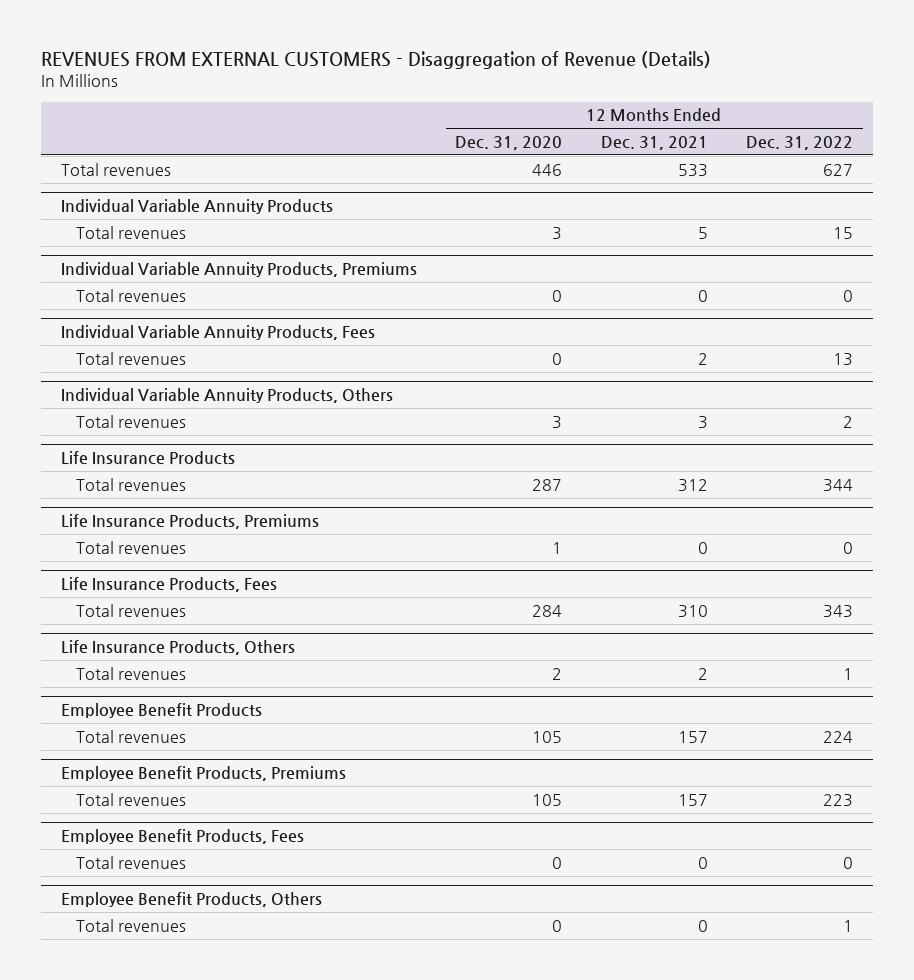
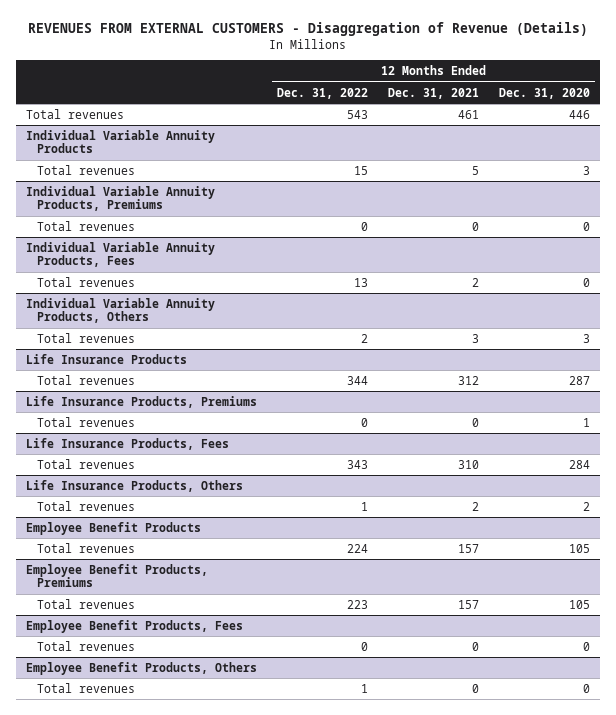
- | 12 Months Ended Dec. 31, 2020 | 12 Months Ended Dec. 31, 2021 | 12 Months Ended Dec. 31, 2022
+ | 12 Months Ended Dec. 31, 2022 | 12 Months Ended Dec. 31, 2021 | 12 Months Ended Dec. 31, 2020
- Total revenues | 446 | 533 | 627
+ Total revenues | 543 | 461 | 446

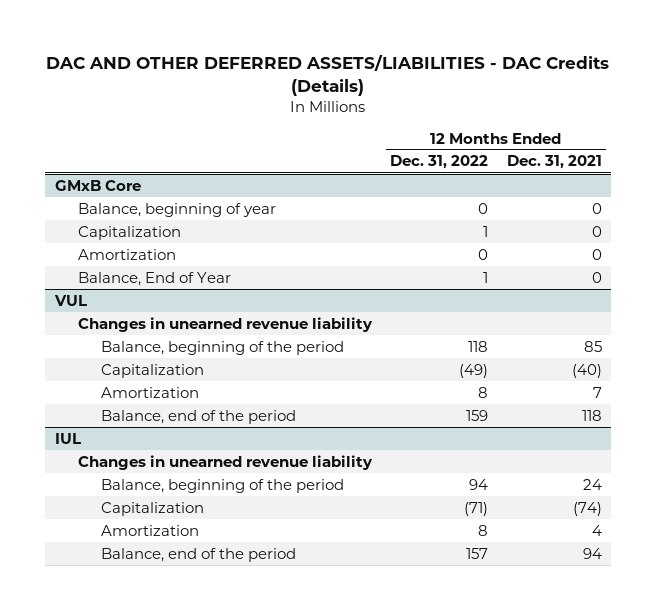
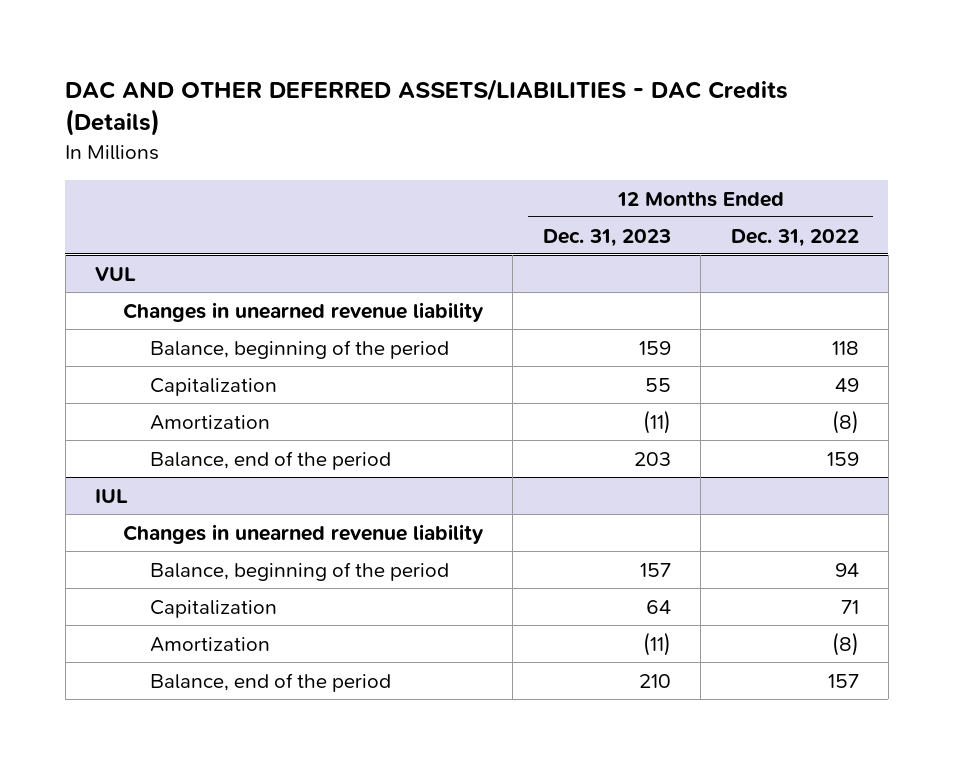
- | 12 Months Ended Dec. 31, 2022 | 12 Months Ended Dec. 31, 2021
+ | 12 Months Ended Dec. 31, 2023 | 12 Months Ended Dec. 31, 2022
- GMxB Core
- Balance, beginning of year | 0 | 0
- Capitalization | 1 | 0
- Amortization | 0 | 0
- Balance, End of Year | 1 | 0
@ VUL
- Capitalization | (49) | (40)
- Amortization | 8 | 7
+ Capitalization | 55 | 49
+ Amortization | (11) | (8)
@ IUL
- Capitalization | (71) | (74)
- Amortization | 8 | 4
+ Capitalization | 64 | 71
+ Amortization | (11) | (8)

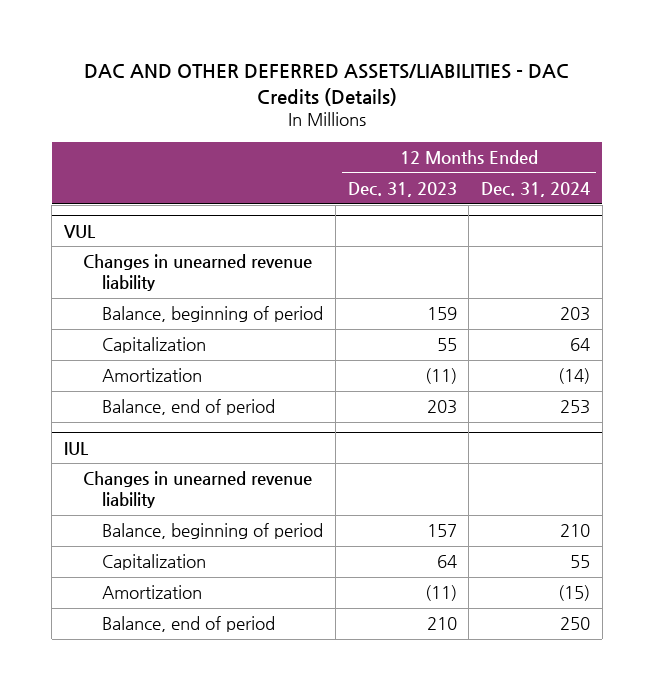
- | 12 Months Ended Dec. 31, 2023 | 12 Months Ended Dec. 31, 2022
+ | 12 Months Ended Dec. 31, 2023 | 12 Months Ended Dec. 31, 2024
@ VUL
- Balance, beginning of the period | 159 | 118
+ Balance, beginning of period | 159 | 203
- Balance, end of the period | 203 | 159
+ Balance, end of period | 203 | 253
@ IUL
- Balance, beginning of the period | 157 | 94
+ Balance, beginning of period | 157 | 210
- Balance, end of the period | 210 | 157
+ Balance, end of period | 210 | 250

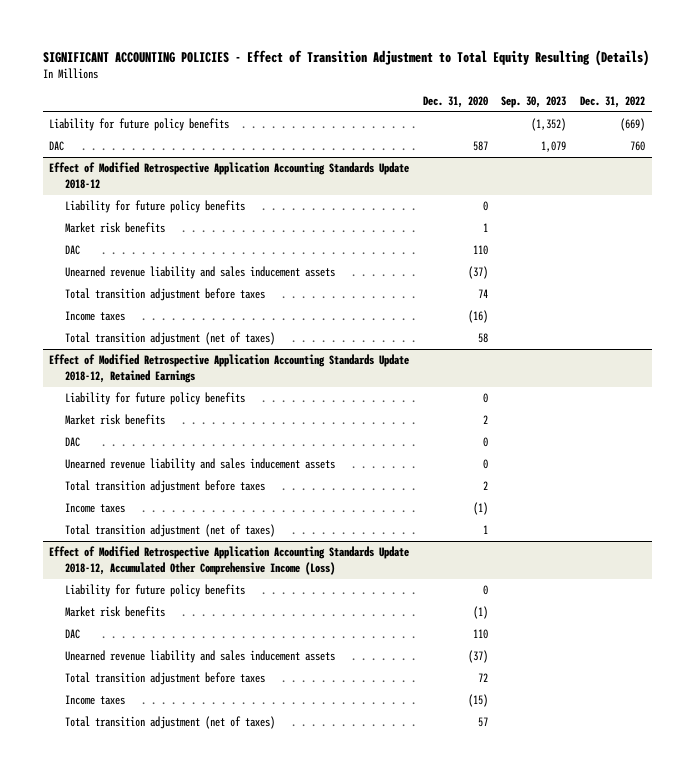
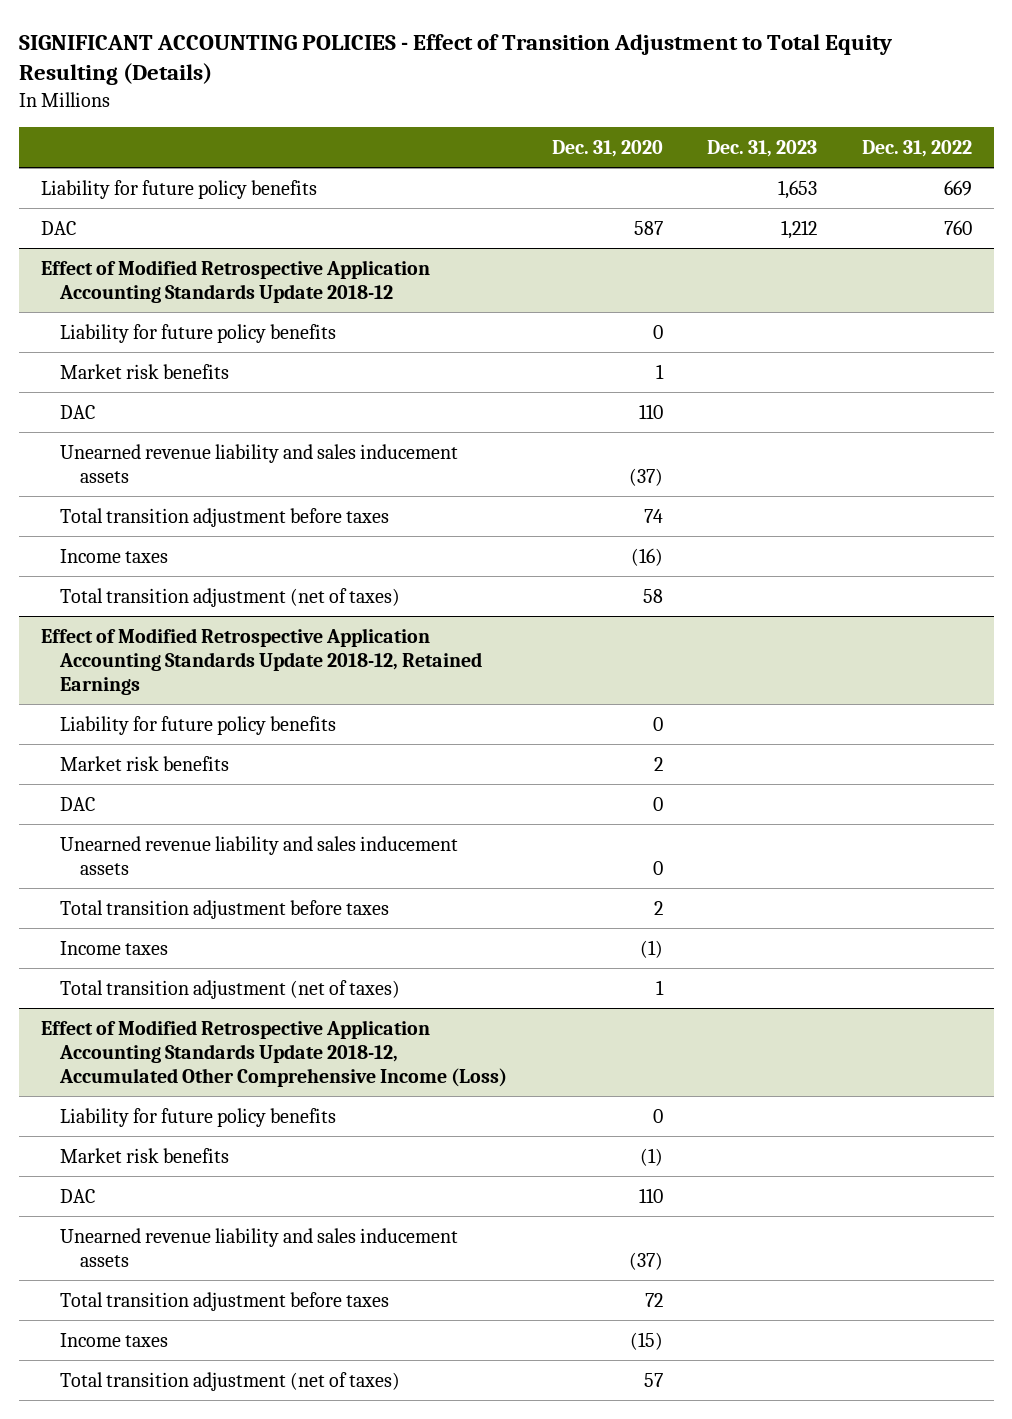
- | Dec. 31, 2020 | Sep. 30, 2023 | Dec. 31, 2022
+ | Dec. 31, 2020 | Dec. 31, 2023 | Dec. 31, 2022
- Liability for future policy benefits | | (1,352) | (669)
+ Liability for future policy benefits | | 1,653 | 669

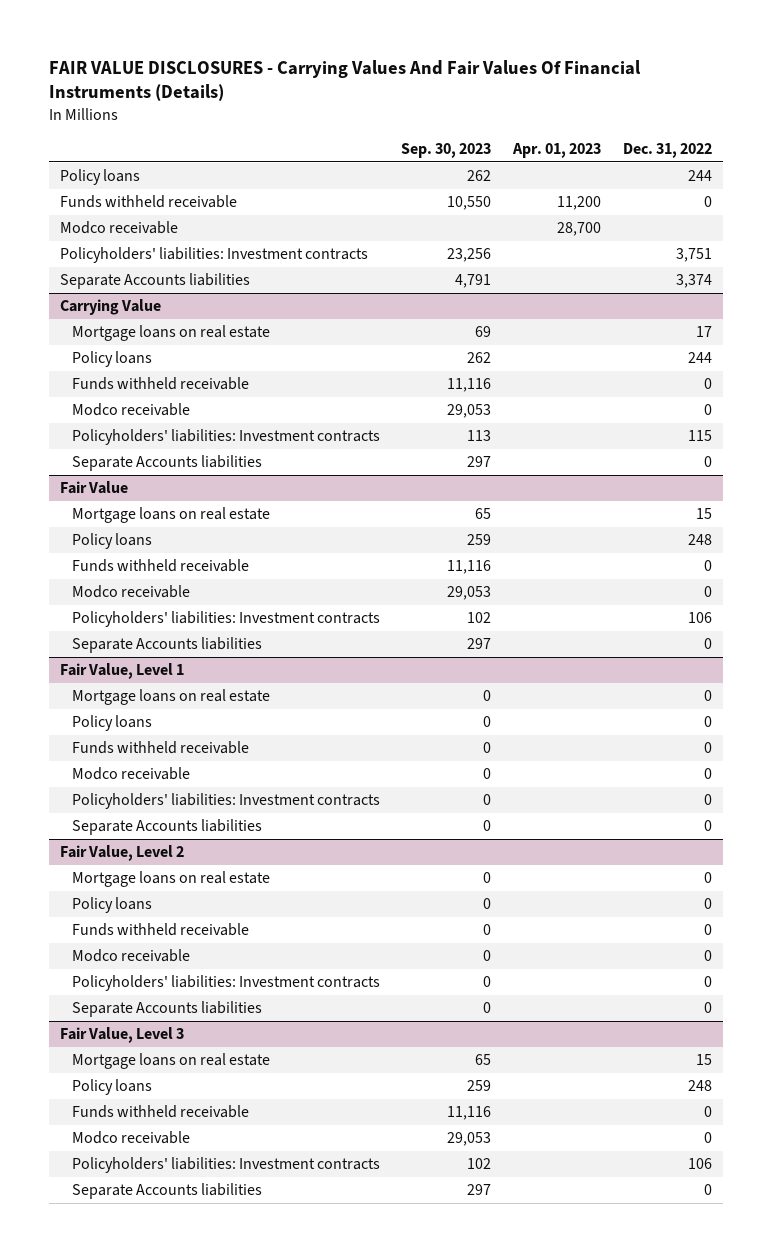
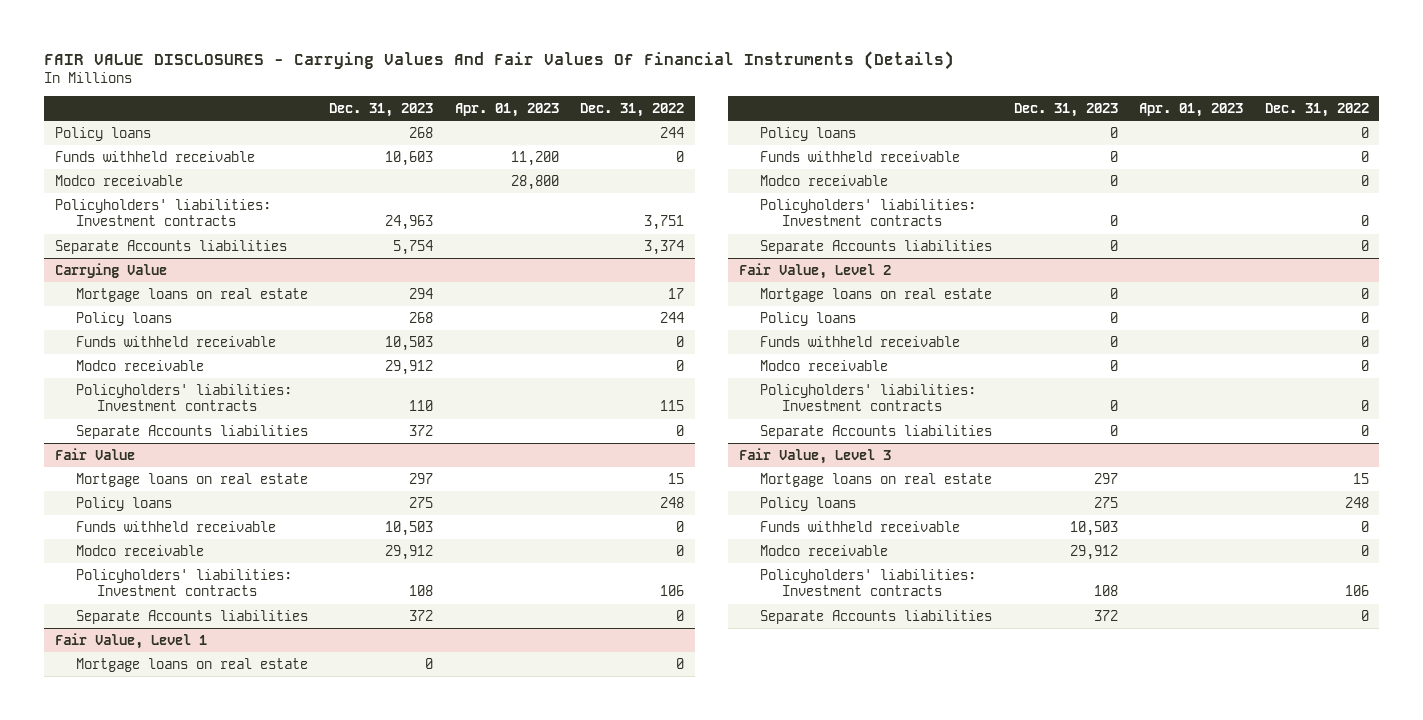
- | Sep. 30, 2023 | Apr. 01, 2023 | Dec. 31, 2022
+ | Dec. 31, 2023 | Apr. 01, 2023 | Dec. 31, 2022
- Modco receivable | | 28,700 |
+ Modco receivable | | 28,800 |

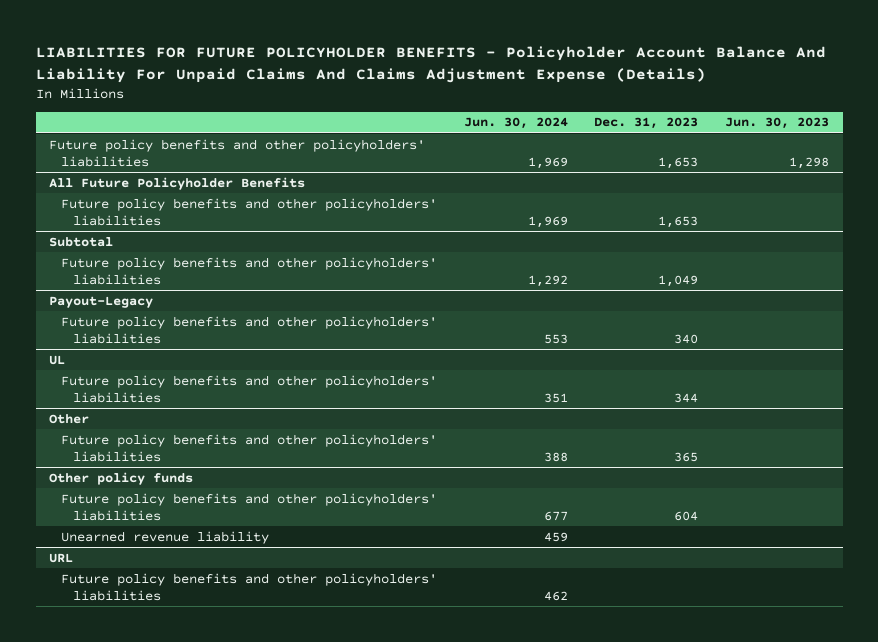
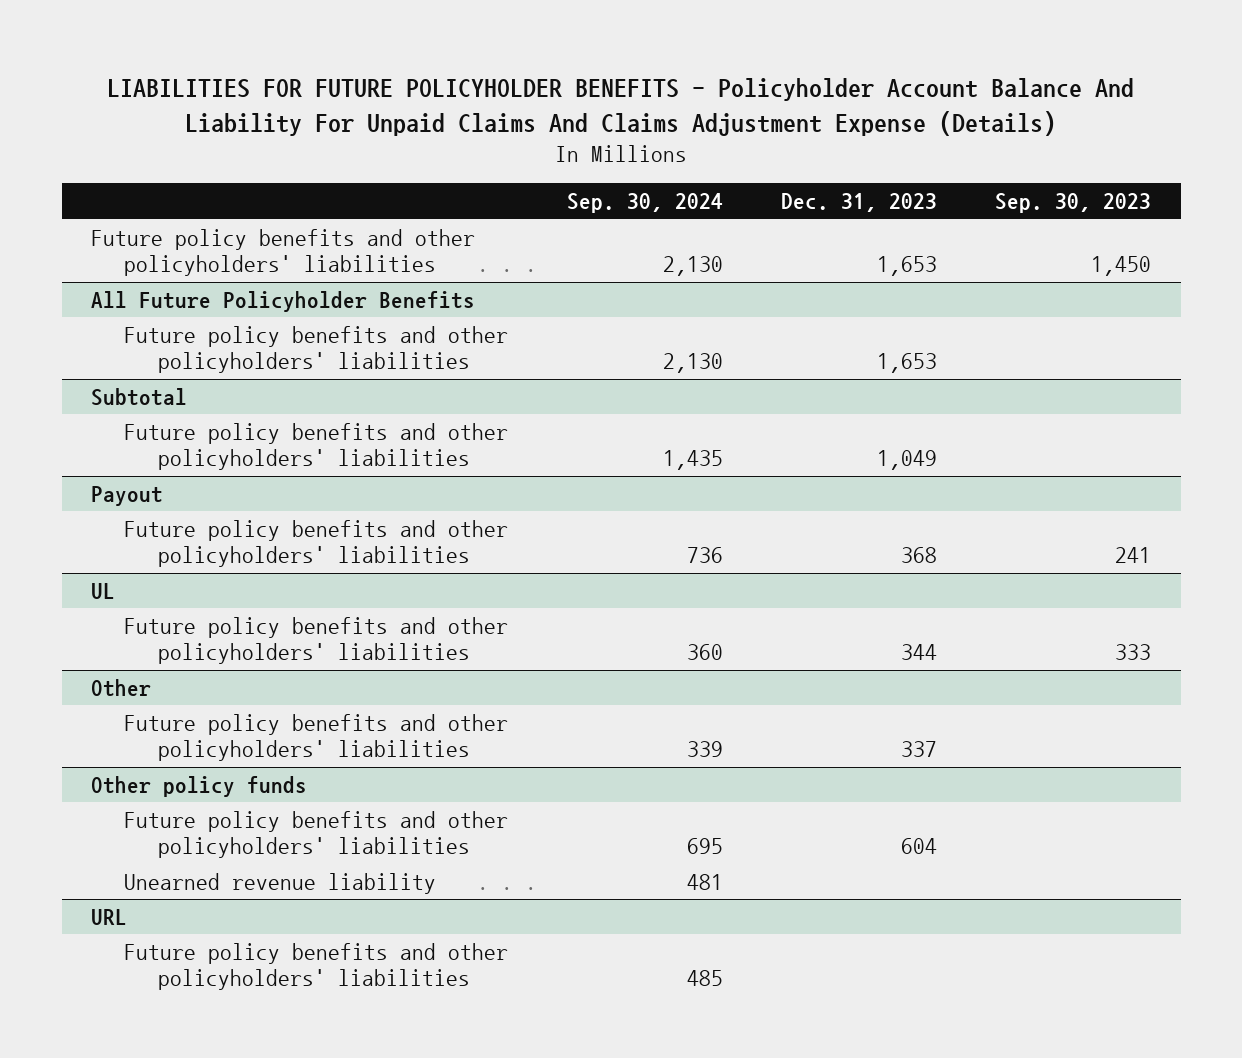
- | Jun. 30, 2024 | Dec. 31, 2023 | Jun. 30, 2023
+ | Sep. 30, 2024 | Dec. 31, 2023 | Sep. 30, 2023
- Payout-Legacy
- Future policy benefits and other policyholders' liabilities | 553 | 340 |
+ Payout
+ Future policy benefits and other policyholders' liabilities | 736 | 368 | 241
@ Other
- Future policy benefits and other policyholders' liabilities | 388 | 365 |
+ Future policy benefits and other policyholders' liabilities | 339 | 337 |

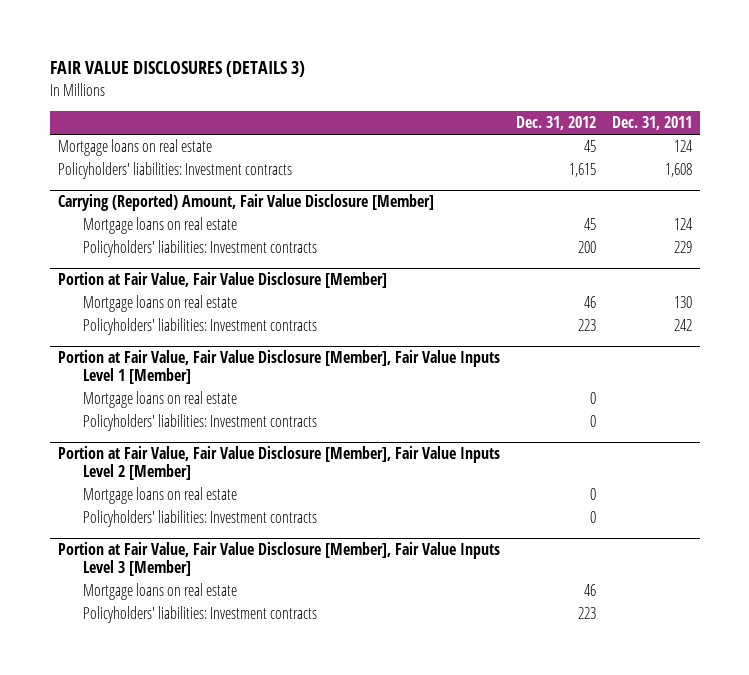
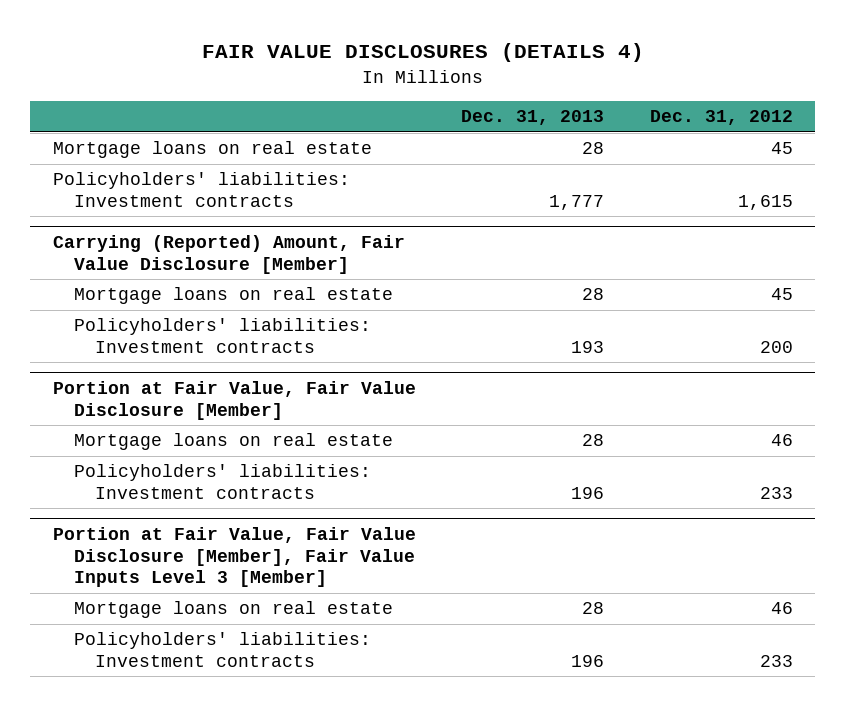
- FAIR VALUE DISCLOSURES (DETAILS 3)
+ FAIR VALUE DISCLOSURES (DETAILS 4)
- | Dec. 31, 2012 | Dec. 31, 2011
+ | Dec. 31, 2013 | Dec. 31, 2012
@ Portion at Fair Value, Fair Value Disclosure [Member]
- Policyholders' liabilities: Investment contracts | 223 | 242
- Portion at Fair Value, Fair Value Disclosure [Member], Fair Value Inputs Level 1 [Member]
- Mortgage loans on real estate | 0 |
- Policyholders' liabilities: Investment contracts | 0 |
- Portion at Fair Value, Fair Value Disclosure [Member], Fair Value Inputs Level 2 [Member]
- Mortgage loans on real estate | 0 |
- Policyholders' liabilities: Investment contracts | 0 |
@ Portion at Fair Value, Fair Value Disclosure [Member]
+ Policyholders' liabilities: Investment contracts | 196 | 233
@ Portion at Fair Value, Fair Value Disclosure [Member], Fair Value Inputs Level 3 [Member]
- Policyholders' liabilities: Investment contracts | 223 |
+ Policyholders' liabilities: Investment contracts | 196 | 233

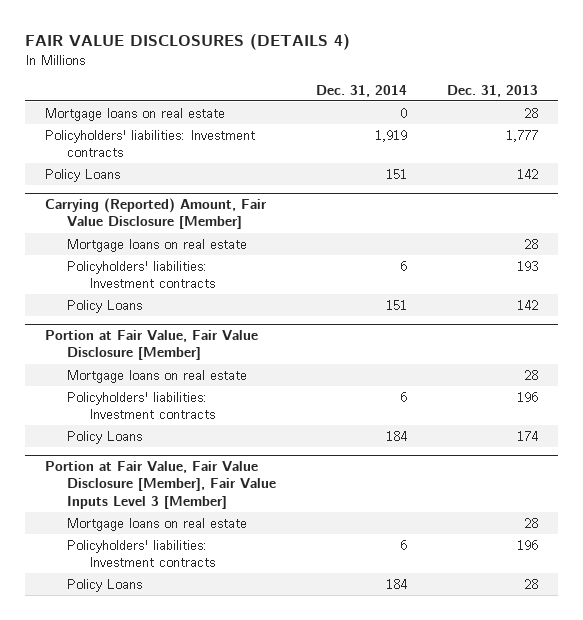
- | Dec. 31, 2013 | Dec. 31, 2012
+ | Dec. 31, 2014 | Dec. 31, 2013
+ Policy Loans | 151 | 142
@ Carrying (Reported) Amount, Fair Value Disclosure [Member]
+ Policy Loans | 151 | 142
@ Portion at Fair Value, Fair Value Disclosure [Member]
+ Policy Loans | 184 | 174
@ Portion at Fair Value, Fair Value Disclosure [Member], Fair Value Inputs Level 3 [Member]
+ Policy Loans | 184 | 28

